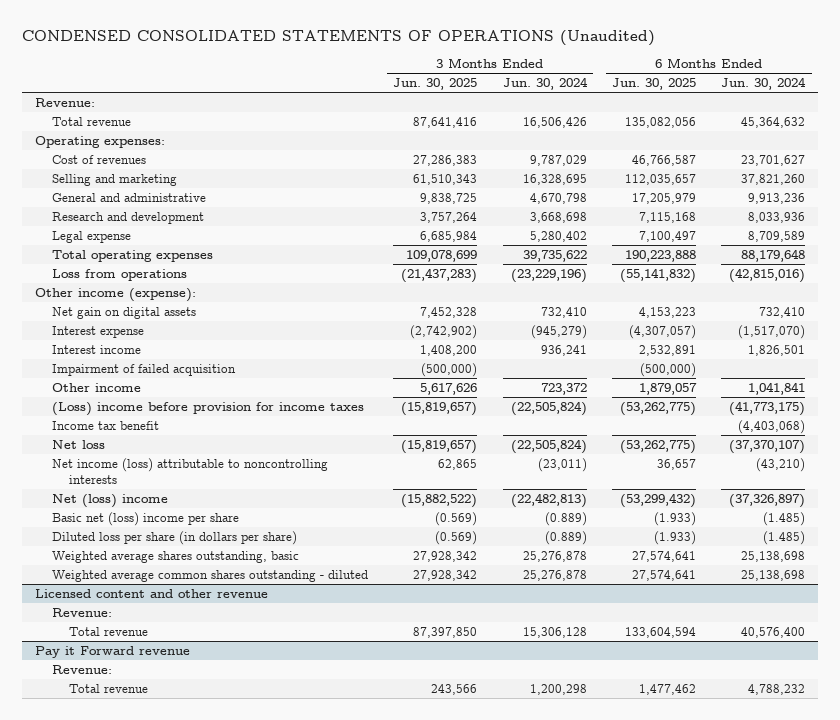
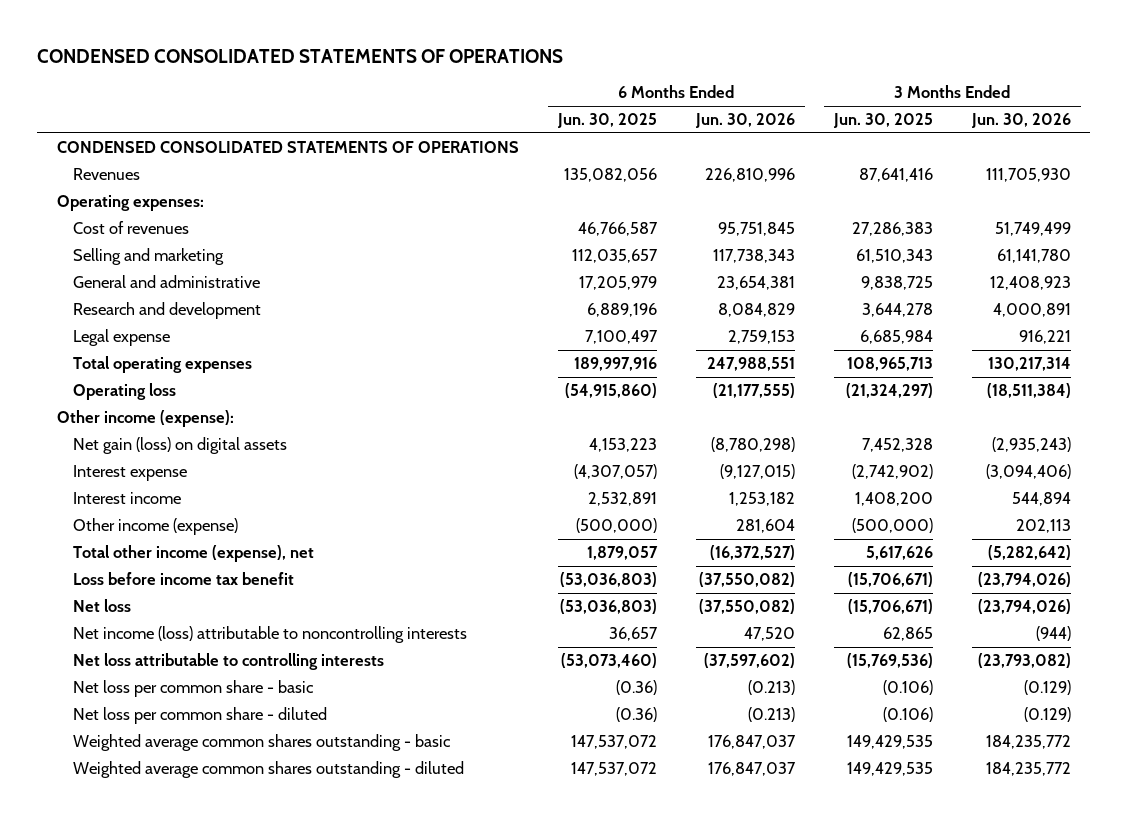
- CONDENSED CONSOLIDATED STATEMENTS OF OPERATIONS (Unaudited)
+ CONDENSED CONSOLIDATED STATEMENTS OF OPERATIONS
- | 3 Months Ended Jun. 30, 2025 | 3 Months Ended Jun. 30, 2024 | 6 Months Ended Jun. 30, 2025 | 6 Months Ended Jun. 30, 2024
+ | 6 Months Ended Jun. 30, 2025 | 6 Months Ended Jun. 30, 2026 | 3 Months Ended Jun. 30, 2025 | 3 Months Ended Jun. 30, 2026
- Revenue:
- Total revenue | 87,641,416 | 16,506,426 | 135,082,056 | 45,364,632
+ CONDENSED CONSOLIDATED STATEMENTS OF OPERATIONS
+ Revenues | 135,082,056 | 226,810,996 | 87,641,416 | 111,705,930
- Research and development | 3,757,264 | 3,668,698 | 7,115,168 | 8,033,936
+ Research and development | 6,889,196 | 8,084,829 | 3,644,278 | 4,000,891
- Total operating expenses | 109,078,699 | 39,735,622 | 190,223,888 | 88,179,648
- Loss from operations | (21,437,283) | (23,229,196) | (55,141,832) | (42,815,016)
+ Total operating expenses | 189,997,916 | 247,988,551 | 108,965,713 | 130,217,314
+ Operating loss | (54,915,860) | (21,177,555) | (21,324,297) | (18,511,384)
- Net gain on digital assets | 7,452,328 | 732,410 | 4,153,223 | 732,410
+ Net gain (loss) on digital assets | 4,153,223 | (8,780,298) | 7,452,328 | (2,935,243)
- Impairment of failed acquisition | (500,000) | | (500,000) |
- Other income | 5,617,626 | 723,372 | 1,879,057 | 1,041,841
- (Loss) income before provision for income taxes | (15,819,657) | (22,505,824) | (53,262,775) | (41,773,175)
- Income tax benefit | | | | (4,403,068)
- Net loss | (15,819,657) | (22,505,824) | (53,262,775) | (37,370,107)
+ Other income (expense) | (500,000) | 281,604 | (500,000) | 202,113
+ Total other income (expense), net | 1,879,057 | (16,372,527) | 5,617,626 | (5,282,642)
+ Loss before income tax benefit | (53,036,803) | (37,550,082) | (15,706,671) | (23,794,026)
+ Net loss | (53,036,803) | (37,550,082) | (15,706,671) | (23,794,026)
- Net (loss) income | (15,882,522) | (22,482,813) | (53,299,432) | (37,326,897)
- Basic net (loss) income per share | (0.569) | (0.889) | (1.933) | (1.485)
- Diluted loss per share (in dollars per share) | (0.569) | (0.889) | (1.933) | (1.485)
- Weighted average shares outstanding, basic | 27,928,342 | 25,276,878 | 27,574,641 | 25,138,698
- Weighted average common shares outstanding - diluted | 27,928,342 | 25,276,878 | 27,574,641 | 25,138,698
- Licensed content and other revenue
- Revenue:
- Total revenue | 87,397,850 | 15,306,128 | 133,604,594 | 40,576,400
- Pay it Forward revenue
- Revenue:
- Total revenue | 243,566 | 1,200,298 | 1,477,462 | 4,788,232
+ Net loss attributable to controlling interests | (53,073,460) | (37,597,602) | (15,769,536) | (23,793,082)
+ Net loss per common share - basic | (0.36) | (0.213) | (0.106) | (0.129)
+ Net loss per common share - diluted | (0.36) | (0.213) | (0.106) | (0.129)
+ Weighted average common shares outstanding - basic | 147,537,072 | 176,847,037 | 149,429,535 | 184,235,772
+ Weighted average common shares outstanding - diluted | 147,537,072 | 176,847,037 | 149,429,535 | 184,235,772

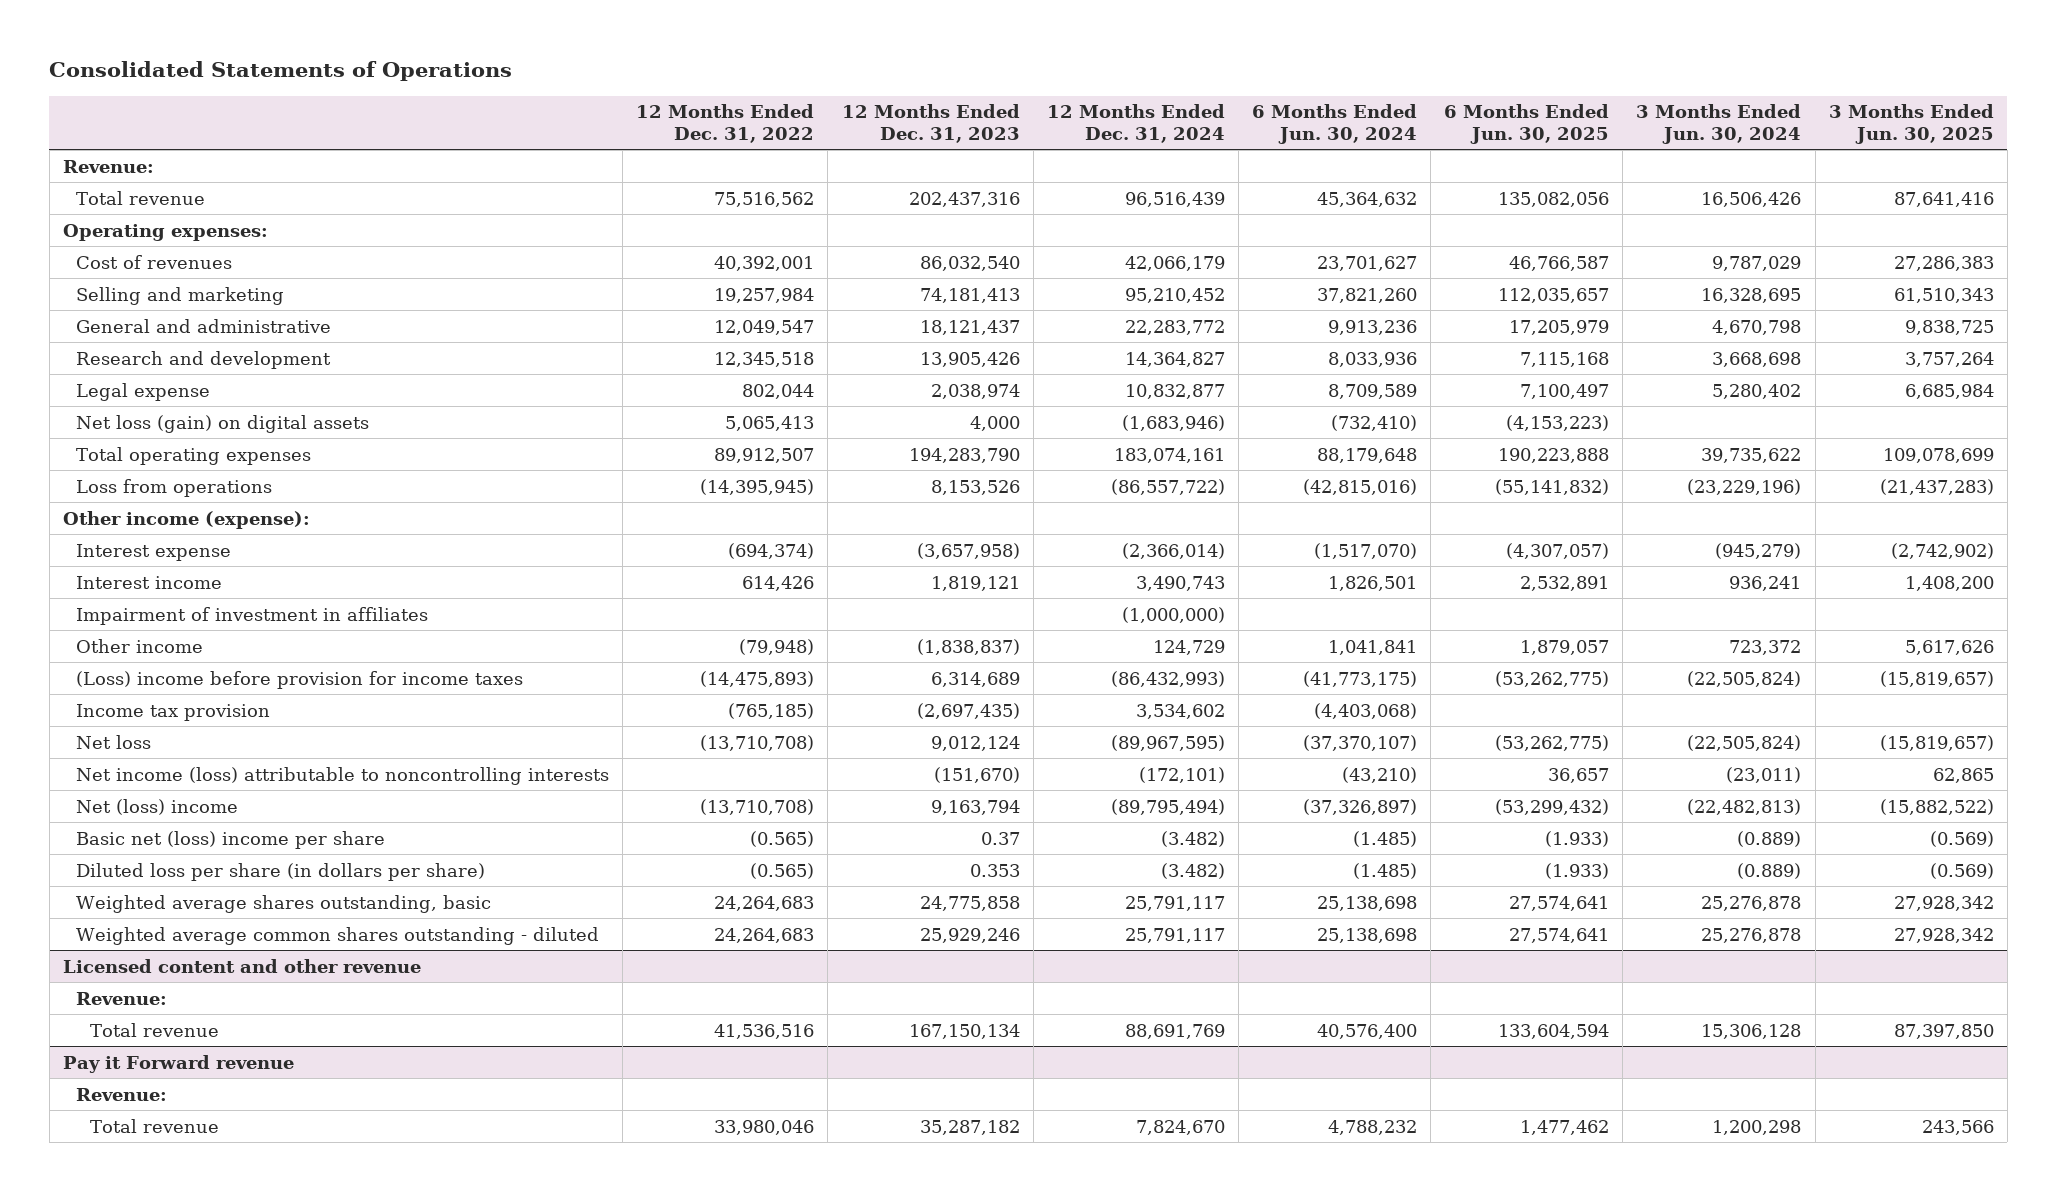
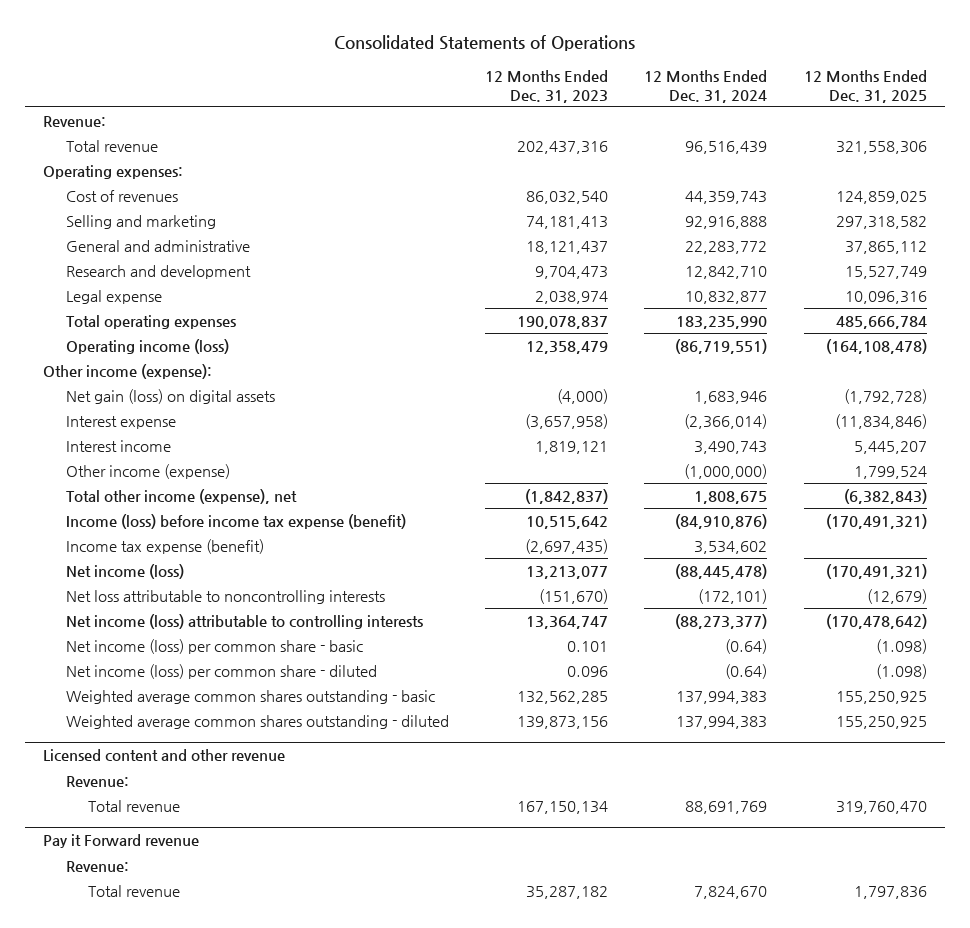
- | 12 Months Ended Dec. 31, 2022 | 12 Months Ended Dec. 31, 2023 | 12 Months Ended Dec. 31, 2024 | 6 Months Ended Jun. 30, 2024 | 6 Months Ended Jun. 30, 2025 | 3 Months Ended Jun. 30, 2024 | 3 Months Ended Jun. 30, 2025
+ | 12 Months Ended Dec. 31, 2023 | 12 Months Ended Dec. 31, 2024 | 12 Months Ended Dec. 31, 2025
- Cost of revenues | 40,392,001 | 86,032,540 | 42,066,179 | 23,701,627 | 46,766,587 | 9,787,029 | 27,286,383
- Selling and marketing | 19,257,984 | 74,181,413 | 95,210,452 | 37,821,260 | 112,035,657 | 16,328,695 | 61,510,343
+ Cost of revenues | 86,032,540 | 44,359,743 | 124,859,025
+ Selling and marketing | 74,181,413 | 92,916,888 | 297,318,582
- Research and development | 12,345,518 | 13,905,426 | 14,364,827 | 8,033,936 | 7,115,168 | 3,668,698 | 3,757,264
+ Research and development | 9,704,473 | 12,842,710 | 15,527,749
- Net loss (gain) on digital assets | 5,065,413 | 4,000 | (1,683,946) | (732,410) | (4,153,223) | |
- Total operating expenses | 89,912,507 | 194,283,790 | 183,074,161 | 88,179,648 | 190,223,888 | 39,735,622 | 109,078,699
- Loss from operations | (14,395,945) | 8,153,526 | (86,557,722) | (42,815,016) | (55,141,832) | (23,229,196) | (21,437,283)
+ Total operating expenses | 190,078,837 | 183,235,990 | 485,666,784
+ Operating income (loss) | 12,358,479 | (86,719,551) | (164,108,478)
+ Net gain (loss) on digital assets | (4,000) | 1,683,946 | (1,792,728)
- Impairment of investment in affiliates | | | (1,000,000) | | | |
- Other income | (79,948) | (1,838,837) | 124,729 | 1,041,841 | 1,879,057 | 723,372 | 5,617,626
- (Loss) income before provision for income taxes | (14,475,893) | 6,314,689 | (86,432,993) | (41,773,175) | (53,262,775) | (22,505,824) | (15,819,657)
- Income tax provision | (765,185) | (2,697,435) | 3,534,602 | (4,403,068) | | |
- Net loss | (13,710,708) | 9,012,124 | (89,967,595) | (37,370,107) | (53,262,775) | (22,505,824) | (15,819,657)
- Net income (loss) attributable to noncontrolling interests | | (151,670) | (172,101) | (43,210) | 36,657 | (23,011) | 62,865
- Net (loss) income | (13,710,708) | 9,163,794 | (89,795,494) | (37,326,897) | (53,299,432) | (22,482,813) | (15,882,522)
- Basic net (loss) income per share | (0.565) | 0.37 | (3.482) | (1.485) | (1.933) | (0.889) | (0.569)
- Diluted loss per share (in dollars per share) | (0.565) | 0.353 | (3.482) | (1.485) | (1.933) | (0.889) | (0.569)
- Weighted average shares outstanding, basic | 24,264,683 | 24,775,858 | 25,791,117 | 25,138,698 | 27,574,641 | 25,276,878 | 27,928,342
- Weighted average common shares outstanding - diluted | 24,264,683 | 25,929,246 | 25,791,117 | 25,138,698 | 27,574,641 | 25,276,878 | 27,928,342
+ Other income (expense) | | (1,000,000) | 1,799,524
+ Total other income (expense), net | (1,842,837) | 1,808,675 | (6,382,843)
+ Income (loss) before income tax expense (benefit) | 10,515,642 | (84,910,876) | (170,491,321)
+ Income tax expense (benefit) | (2,697,435) | 3,534,602 |
+ Net income (loss) | 13,213,077 | (88,445,478) | (170,491,321)
+ Net loss attributable to noncontrolling interests | (151,670) | (172,101) | (12,679)
+ Net income (loss) attributable to controlling interests | 13,364,747 | (88,273,377) | (170,478,642)
+ Net income (loss) per common share - basic | 0.101 | (0.64) | (1.098)
+ Net income (loss) per common share - diluted | 0.096 | (0.64) | (1.098)
+ Weighted average common shares outstanding - basic | 132,562,285 | 137,994,383 | 155,250,925
+ Weighted average common shares outstanding - diluted | 139,873,156 | 137,994,383 | 155,250,925

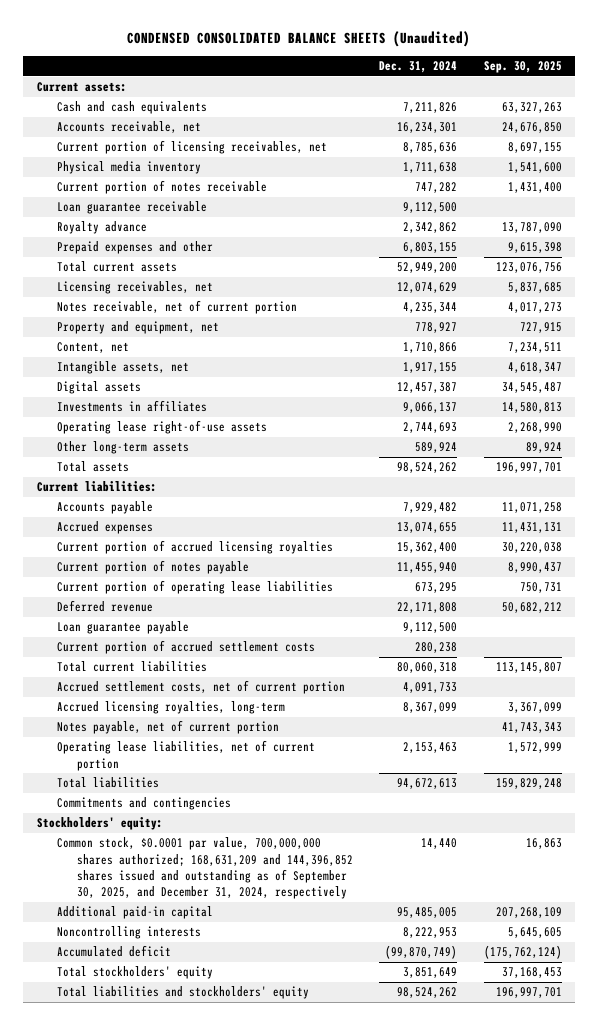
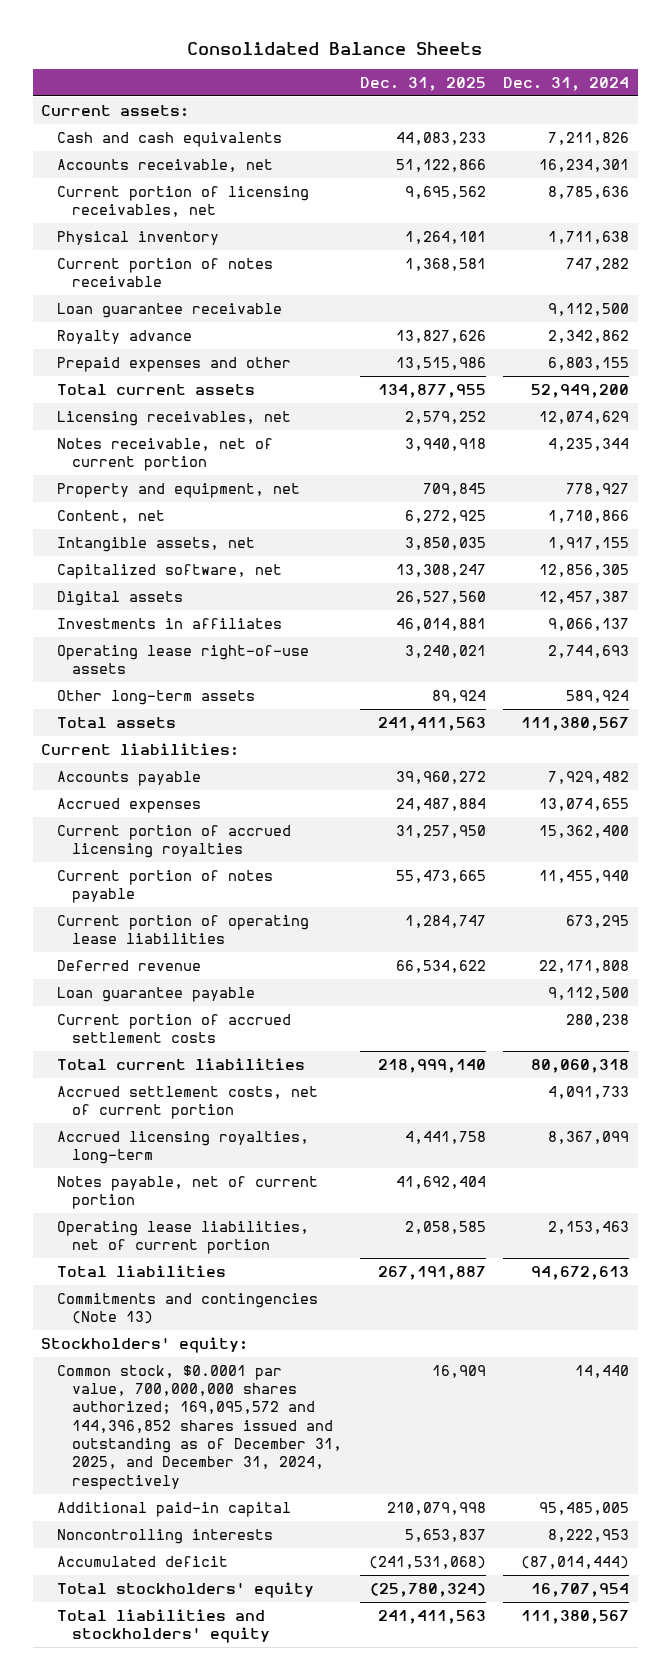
- CONDENSED CONSOLIDATED BALANCE SHEETS (Unaudited)
+ Consolidated Balance Sheets
- | Dec. 31, 2024 | Sep. 30, 2025
+ | Dec. 31, 2025 | Dec. 31, 2024
- Physical media inventory | 1,711,638 | 1,541,600
+ Physical inventory | 1,264,101 | 1,711,638
+ Capitalized software, net | 13,308,247 | 12,856,305
- Total assets | 98,524,262 | 196,997,701
+ Total assets | 241,411,563 | 111,380,567
- Commitments and contingencies
+ Commitments and contingencies (Note 13)
- Common stock, $0.0001 par value, 700,000,000 shares authorized; 168,631,209 and 144,396,852 shares issued and outstanding as of September 30, 2025, and December 31, 2024, respectively | 14,440 | 16,863
+ Common stock, $0.0001 par value, 700,000,000 shares authorized; 169,095,572 and 144,396,852 shares issued and outstanding as of December 31, 2025, and December 31, 2024, respectively | 16,909 | 14,440
- Accumulated deficit | (99,870,749) | (175,762,124)
- Total stockholders' equity | 3,851,649 | 37,168,453
- Total liabilities and stockholders' equity | 98,524,262 | 196,997,701
+ Accumulated deficit | (241,531,068) | (87,014,444)
+ Total stockholders' equity | (25,780,324) | 16,707,954
+ Total liabilities and stockholders' equity | 241,411,563 | 111,380,567

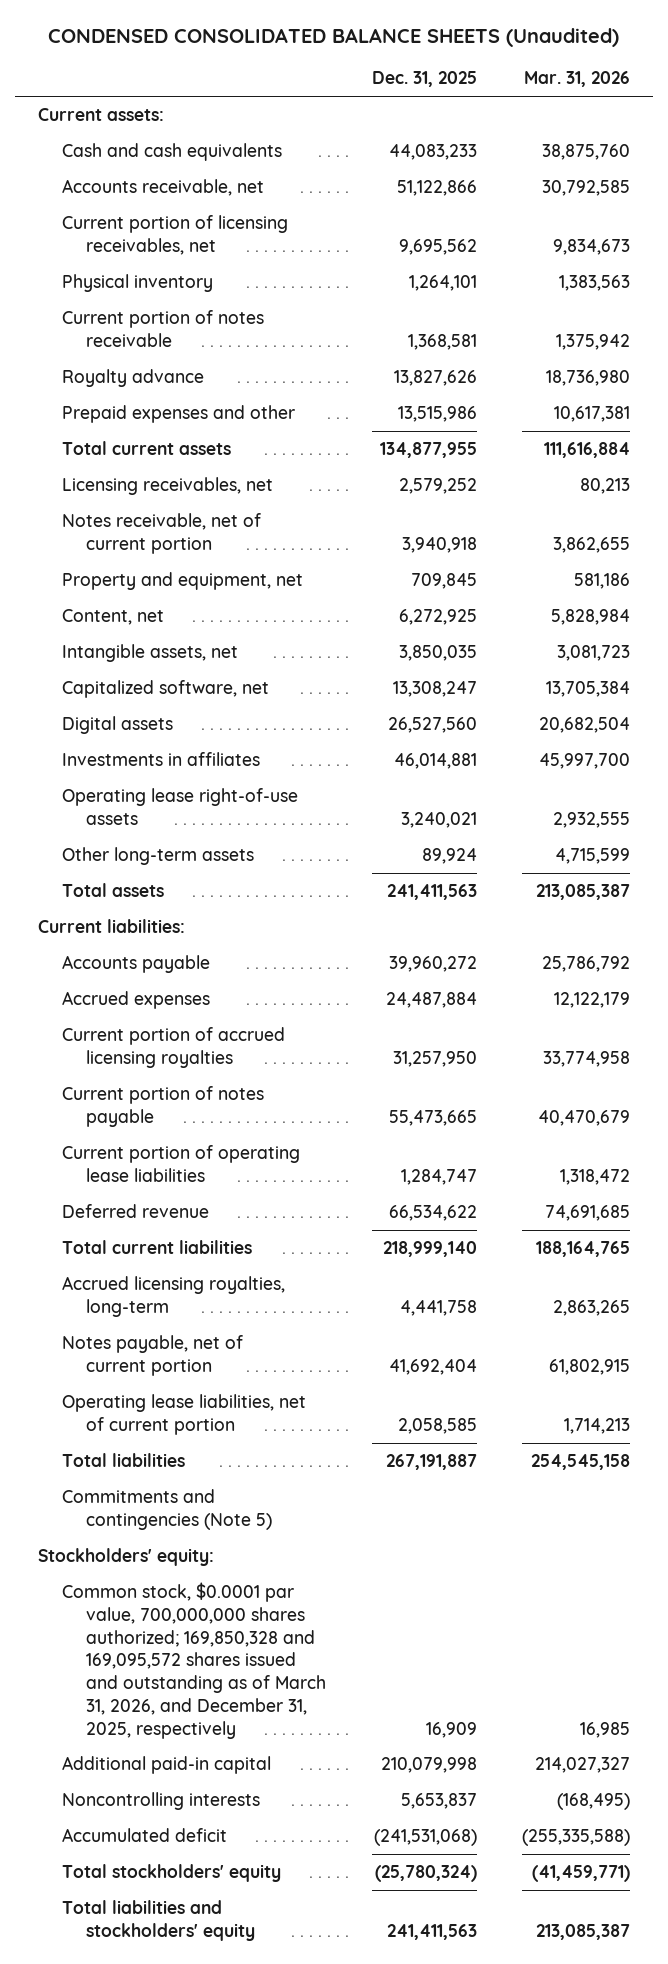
- Consolidated Balance Sheets
+ CONDENSED CONSOLIDATED BALANCE SHEETS (Unaudited)
- | Dec. 31, 2025 | Dec. 31, 2024
+ | Dec. 31, 2025 | Mar. 31, 2026
- Loan guarantee receivable | | 9,112,500
- Loan guarantee payable | | 9,112,500
- Current portion of accrued settlement costs | | 280,238
- Accrued settlement costs, net of current portion | | 4,091,733
- Commitments and contingencies (Note 13)
+ Commitments and contingencies (Note 5)
- Common stock, $0.0001 par value, 700,000,000 shares authorized; 169,095,572 and 144,396,852 shares issued and outstanding as of December 31, 2025, and December 31, 2024, respectively | 16,909 | 14,440
+ Common stock, $0.0001 par value, 700,000,000 shares authorized; 169,850,328 and 169,095,572 shares issued and outstanding as of March 31, 2026, and December 31, 2025, respectively | 16,909 | 16,985

